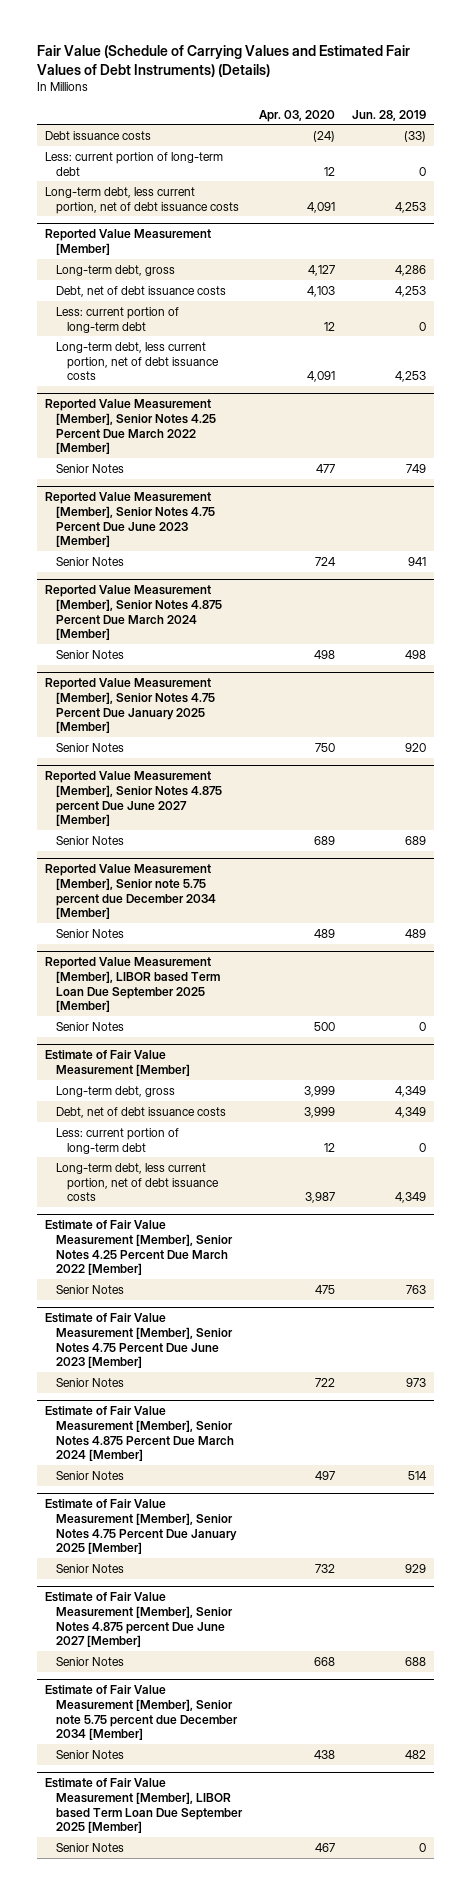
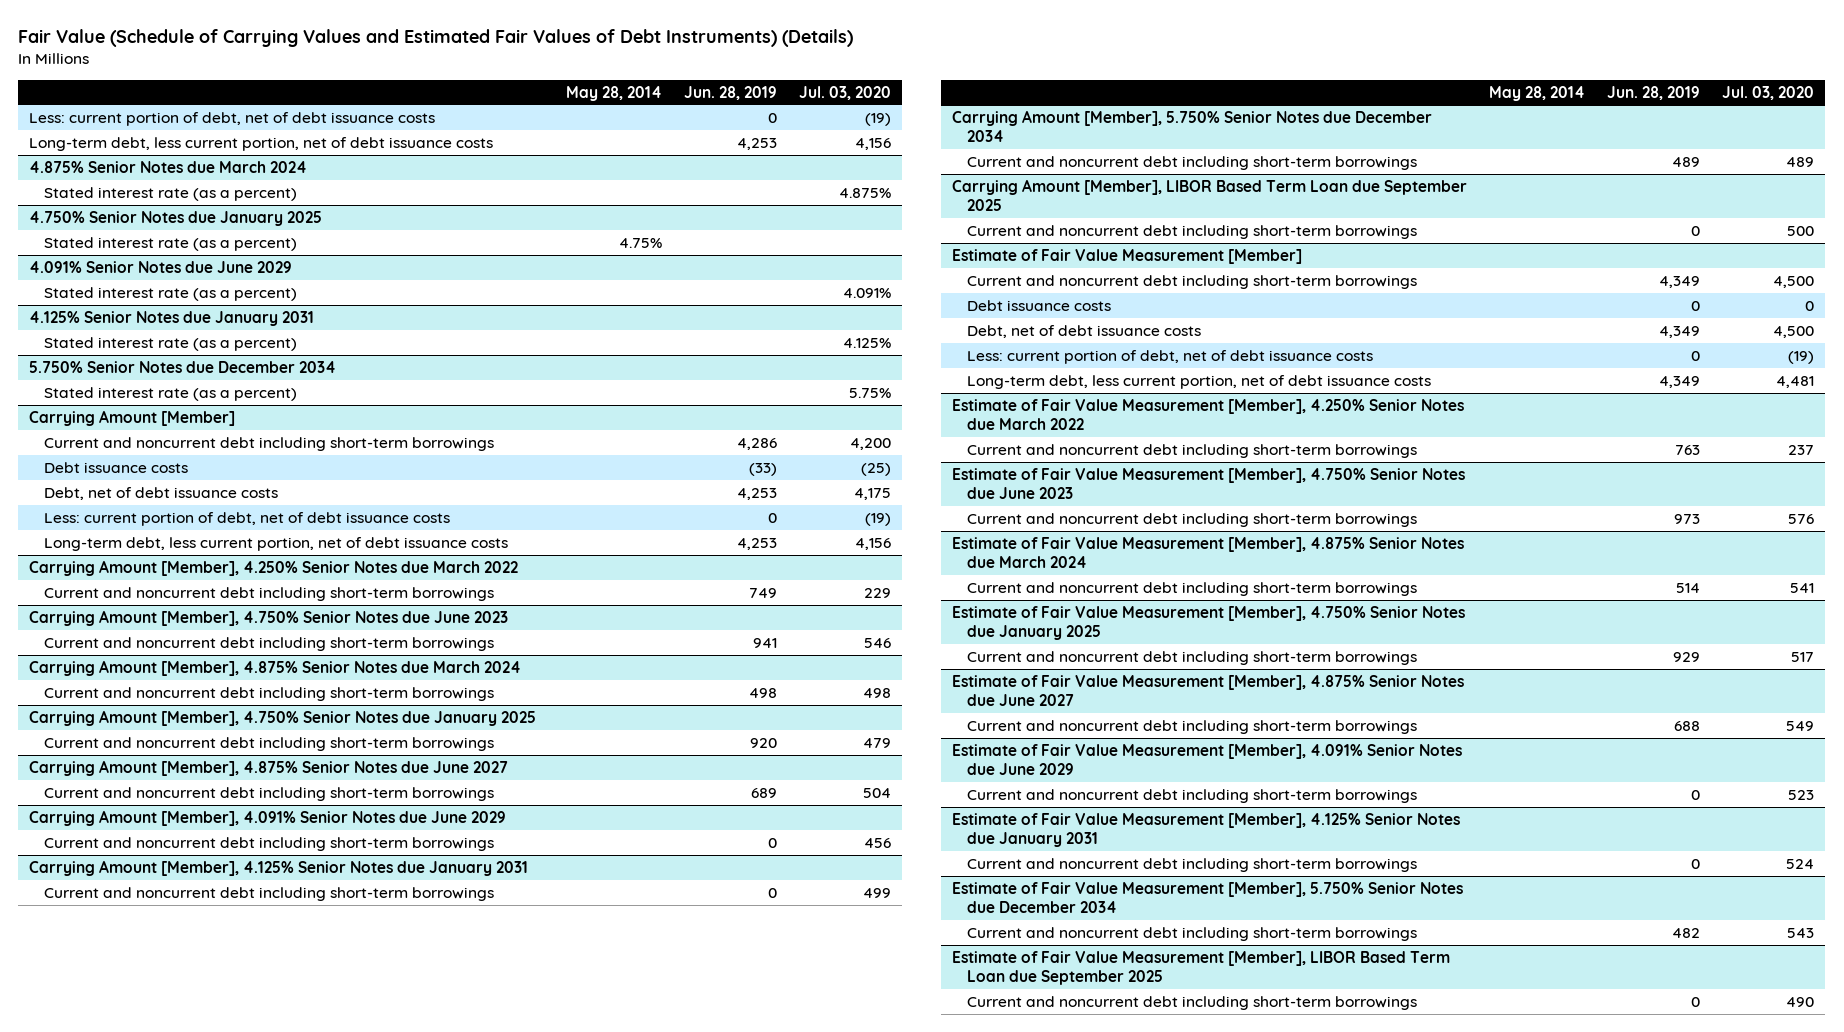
- | Apr. 03, 2020 | Jun. 28, 2019
+ | May 28, 2014 | Jun. 28, 2019 | Jul. 03, 2020
- Debt issuance costs | (24) | (33)
- Less: current portion of long-term debt | 12 | 0
+ Less: current portion of debt, net of debt issuance costs | | 0 | (19)
- Reported Value Measurement [Member]
- Long-term debt, gross | 4,127 | 4,286
+ 4.875% Senior Notes due March 2024
+ Stated interest rate (as a percent) | | | 4.875%
+ 4.750% Senior Notes due January 2025
+ Stated interest rate (as a percent) | 4.75% | |
+ 4.091% Senior Notes due June 2029
+ Stated interest rate (as a percent) | | | 4.091%
+ 4.125% Senior Notes due January 2031
+ Stated interest rate (as a percent) | | | 4.125%
+ 5.750% Senior Notes due December 2034
+ Stated interest rate (as a percent) | | | 5.75%
+ Carrying Amount [Member]
+ Current and noncurrent debt including short-term borrowings | | 4,286 | 4,200
+ Debt issuance costs | | (33) | (25)
- Less: current portion of long-term debt | 12 | 0
+ Less: current portion of debt, net of debt issuance costs | | 0 | (19)
- Reported Value Measurement [Member], Senior Notes 4.25 Percent Due March 2022 [Member]
- Senior Notes | 477 | 749
- Reported Value Measurement [Member], Senior Notes 4.75 Percent Due June 2023 [Member]
- Senior Notes | 724 | 941
- Reported Value Measurement [Member], Senior Notes 4.875 Percent Due March 2024 [Member]
- Senior Notes | 498 | 498
- Reported Value Measurement [Member], Senior Notes 4.75 Percent Due January 2025 [Member]
- Senior Notes | 750 | 920
- Reported Value Measurement [Member], Senior Notes 4.875 percent Due June 2027 [Member]
- Senior Notes | 689 | 689
- Reported Value Measurement [Member], Senior note 5.75 percent due December 2034 [Member]
- Senior Notes | 489 | 489
- Reported Value Measurement [Member], LIBOR based Term Loan Due September 2025 [Member]
- Senior Notes | 500 | 0
+ Carrying Amount [Member], 4.250% Senior Notes due March 2022
+ Current and noncurrent debt including short-term borrowings | | 749 | 229
+ Carrying Amount [Member], 4.750% Senior Notes due June 2023
+ Current and noncurrent debt including short-term borrowings | | 941 | 546
+ Carrying Amount [Member], 4.875% Senior Notes due March 2024
+ Current and noncurrent debt including short-term borrowings | | 498 | 498
+ Carrying Amount [Member], 4.750% Senior Notes due January 2025
+ Current and noncurrent debt including short-term borrowings | | 920 | 479
+ Carrying Amount [Member], 4.875% Senior Notes due June 2027
+ Current and noncurrent debt including short-term borrowings | | 689 | 504
+ Carrying Amount [Member], 4.091% Senior Notes due June 2029
+ Current and noncurrent debt including short-term borrowings | | 0 | 456
+ Carrying Amount [Member], 4.125% Senior Notes due January 2031
+ Current and noncurrent debt including short-term borrowings | | 0 | 499
+ Carrying Amount [Member], 5.750% Senior Notes due December 2034
+ Current and noncurrent debt including short-term borrowings | | 489 | 489
+ Carrying Amount [Member], LIBOR Based Term Loan due September 2025
+ Current and noncurrent debt including short-term borrowings | | 0 | 500
@ Estimate of Fair Value Measurement [Member]
- Long-term debt, gross | 3,999 | 4,349
+ Current and noncurrent debt including short-term borrowings | | 4,349 | 4,500
+ Debt issuance costs | | 0 | 0
- Less: current portion of long-term debt | 12 | 0
+ Less: current portion of debt, net of debt issuance costs | | 0 | (19)
- Estimate of Fair Value Measurement [Member], Senior Notes 4.25 Percent Due March 2022 [Member]
- Senior Notes | 475 | 763
- Estimate of Fair Value Measurement [Member], Senior Notes 4.75 Percent Due June 2023 [Member]
- Senior Notes | 722 | 973
- Estimate of Fair Value Measurement [Member], Senior Notes 4.875 Percent Due March 2024 [Member]
- Senior Notes | 497 | 514
- Estimate of Fair Value Measurement [Member], Senior Notes 4.75 Percent Due January 2025 [Member]
- Senior Notes | 732 | 929
- Estimate of Fair Value Measurement [Member], Senior Notes 4.875 percent Due June 2027 [Member]
- Senior Notes | 668 | 688
- Estimate of Fair Value Measurement [Member], Senior note 5.75 percent due December 2034 [Member]
- Senior Notes | 438 | 482
- Estimate of Fair Value Measurement [Member], LIBOR based Term Loan Due September 2025 [Member]
- Senior Notes | 467 | 0
+ Estimate of Fair Value Measurement [Member], 4.250% Senior Notes due March 2022
+ Current and noncurrent debt including short-term borrowings | | 763 | 237
+ Estimate of Fair Value Measurement [Member], 4.750% Senior Notes due June 2023
+ Current and noncurrent debt including short-term borrowings | | 973 | 576
+ Estimate of Fair Value Measurement [Member], 4.875% Senior Notes due March 2024
+ Current and noncurrent debt including short-term borrowings | | 514 | 541
+ Estimate of Fair Value Measurement [Member], 4.750% Senior Notes due January 2025
+ Current and noncurrent debt including short-term borrowings | | 929 | 517
+ Estimate of Fair Value Measurement [Member], 4.875% Senior Notes due June 2027
+ Current and noncurrent debt including short-term borrowings | | 688 | 549
+ Estimate of Fair Value Measurement [Member], 4.091% Senior Notes due June 2029
+ Current and noncurrent debt including short-term borrowings | | 0 | 523
+ Estimate of Fair Value Measurement [Member], 4.125% Senior Notes due January 2031
+ Current and noncurrent debt including short-term borrowings | | 0 | 524
+ Estimate of Fair Value Measurement [Member], 5.750% Senior Notes due December 2034
+ Current and noncurrent debt including short-term borrowings | | 482 | 543
+ Estimate of Fair Value Measurement [Member], LIBOR Based Term Loan due September 2025
+ Current and noncurrent debt including short-term borrowings | | 0 | 490

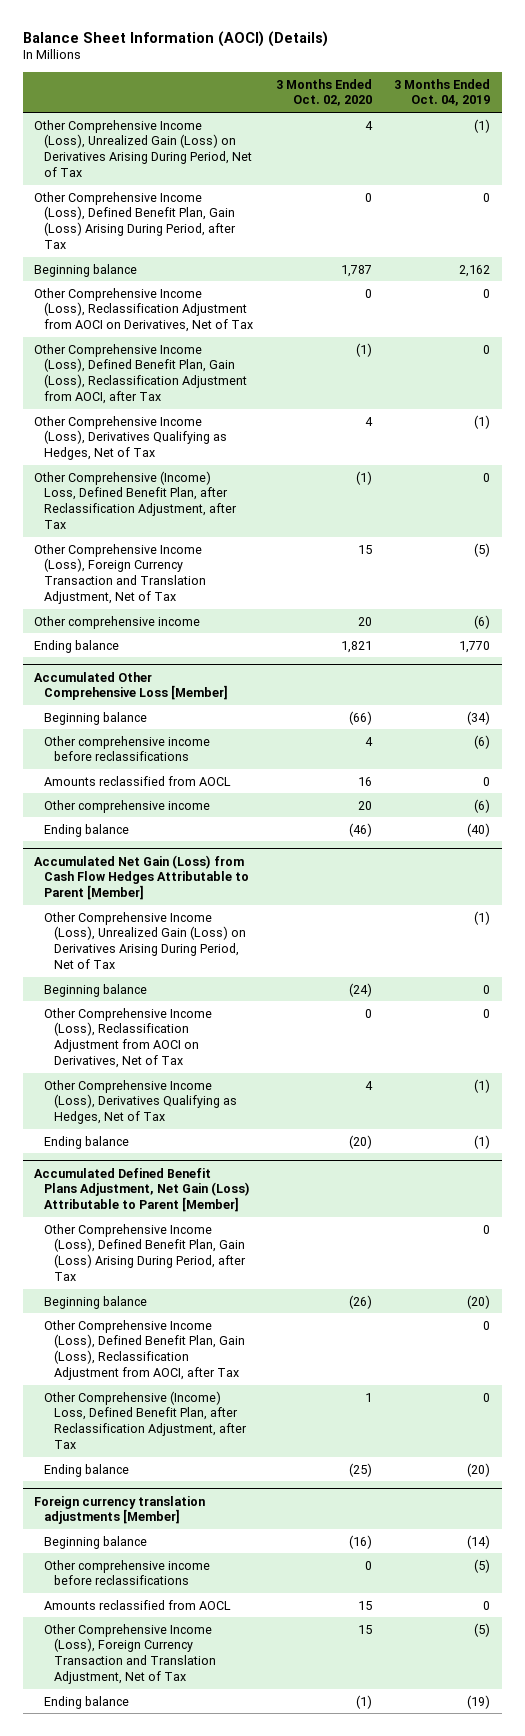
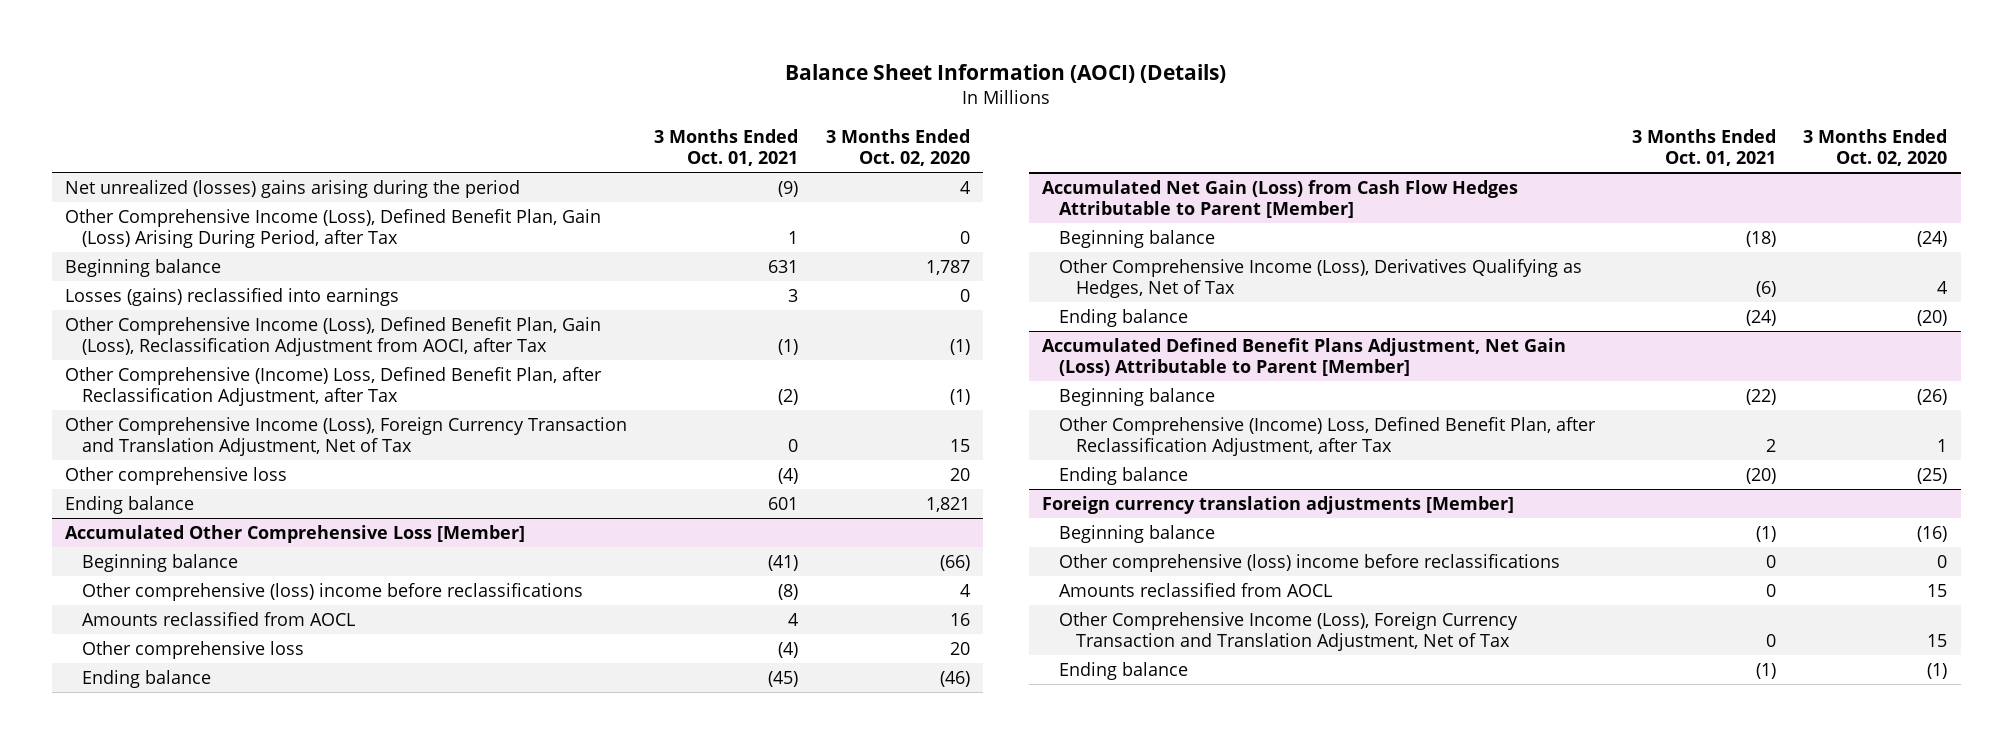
- | 3 Months Ended Oct. 02, 2020 | 3 Months Ended Oct. 04, 2019
+ | 3 Months Ended Oct. 01, 2021 | 3 Months Ended Oct. 02, 2020
- Other Comprehensive Income (Loss), Unrealized Gain (Loss) on Derivatives Arising During Period, Net of Tax | 4 | (1)
+ Net unrealized (losses) gains arising during the period | (9) | 4
- Other Comprehensive Income (Loss), Reclassification Adjustment from AOCI on Derivatives, Net of Tax | 0 | 0
+ Losses (gains) reclassified into earnings | 3 | 0
- Other Comprehensive Income (Loss), Derivatives Qualifying as Hedges, Net of Tax | 4 | (1)
- Other comprehensive income | 20 | (6)
+ Other comprehensive loss | (4) | 20
@ Accumulated Other Comprehensive Loss [Member]
- Other comprehensive income before reclassifications | 4 | (6)
+ Other comprehensive (loss) income before reclassifications | (8) | 4
- Other comprehensive income | 20 | (6)
+ Other comprehensive loss | (4) | 20
@ Accumulated Net Gain (Loss) from Cash Flow Hedges Attributable to Parent [Member]
- Other Comprehensive Income (Loss), Unrealized Gain (Loss) on Derivatives Arising During Period, Net of Tax | | (1)
- Other Comprehensive Income (Loss), Reclassification Adjustment from AOCI on Derivatives, Net of Tax | 0 | 0
@ Accumulated Defined Benefit Plans Adjustment, Net Gain (Loss) Attributable to Parent [Member]
- Other Comprehensive Income (Loss), Defined Benefit Plan, Gain (Loss) Arising During Period, after Tax | | 0
- Other Comprehensive Income (Loss), Defined Benefit Plan, Gain (Loss), Reclassification Adjustment from AOCI, after Tax | | 0
@ Foreign currency translation adjustments [Member]
- Other comprehensive income before reclassifications | 0 | (5)
+ Other comprehensive (loss) income before reclassifications | 0 | 0

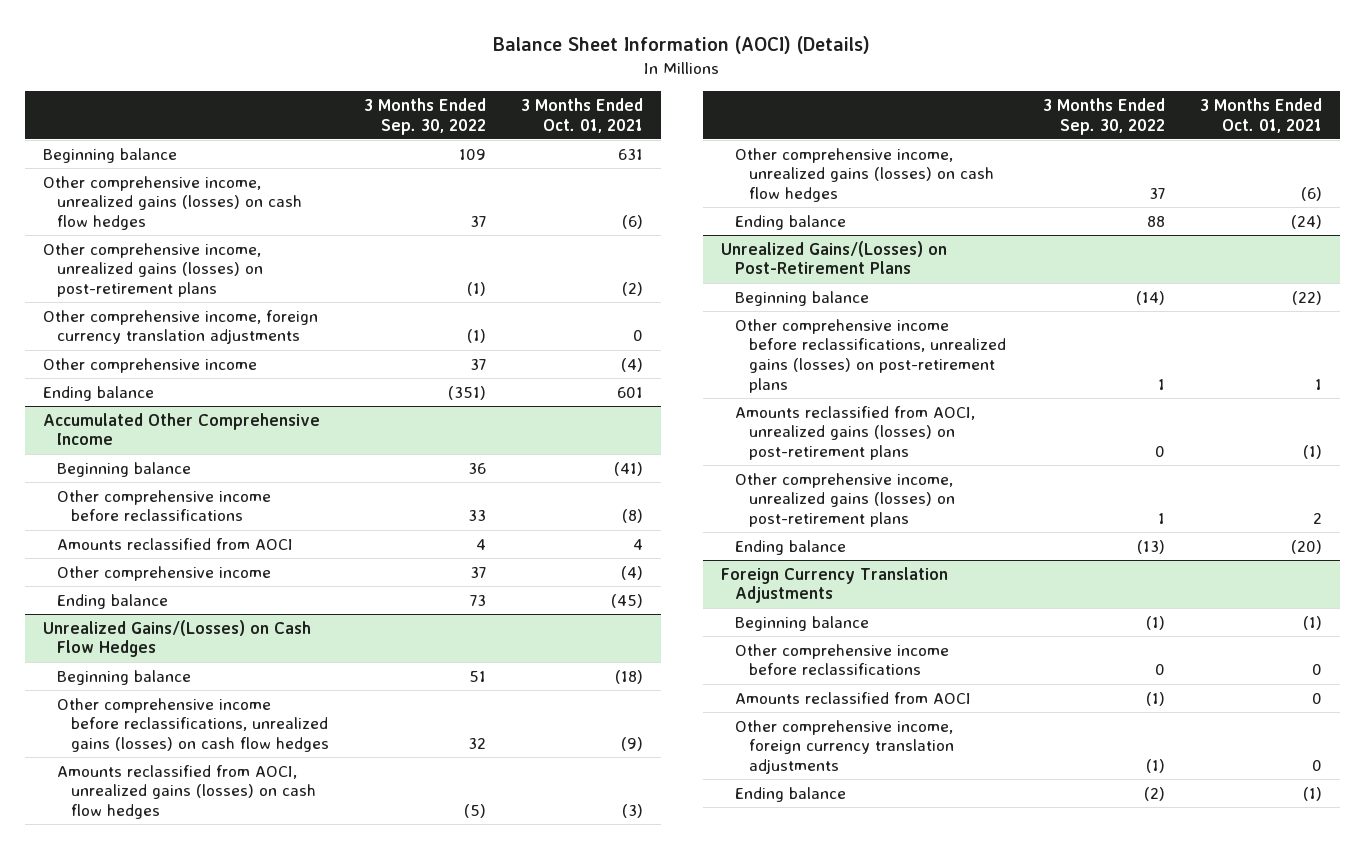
- | 3 Months Ended Oct. 01, 2021 | 3 Months Ended Oct. 02, 2020
+ | 3 Months Ended Sep. 30, 2022 | 3 Months Ended Oct. 01, 2021
- Net unrealized (losses) gains arising during the period | (9) | 4
- Other Comprehensive Income (Loss), Defined Benefit Plan, Gain (Loss) Arising During Period, after Tax | 1 | 0
- Losses (gains) reclassified into earnings | 3 | 0
- Other Comprehensive Income (Loss), Defined Benefit Plan, Gain (Loss), Reclassification Adjustment from AOCI, after Tax | (1) | (1)
- Other Comprehensive (Income) Loss, Defined Benefit Plan, after Reclassification Adjustment, after Tax | (2) | (1)
- Other Comprehensive Income (Loss), Foreign Currency Transaction and Translation Adjustment, Net of Tax | 0 | 15
- Other comprehensive loss | (4) | 20
+ Other comprehensive income, unrealized gains (losses) on cash flow hedges | 37 | (6)
+ Other comprehensive income, unrealized gains (losses) on post-retirement plans | (1) | (2)
+ Other comprehensive income, foreign currency translation adjustments | (1) | 0
+ Other comprehensive income | 37 | (4)
- Accumulated Other Comprehensive Loss [Member]
+ Accumulated Other Comprehensive Income
- Other comprehensive (loss) income before reclassifications | (8) | 4
- Amounts reclassified from AOCL | 4 | 16
- Other comprehensive loss | (4) | 20
+ Other comprehensive income before reclassifications | 33 | (8)
+ Amounts reclassified from AOCI | 4 | 4
+ Other comprehensive income | 37 | (4)
- Accumulated Net Gain (Loss) from Cash Flow Hedges Attributable to Parent [Member]
+ Unrealized Gains/(Losses) on Cash Flow Hedges
- Other Comprehensive Income (Loss), Derivatives Qualifying as Hedges, Net of Tax | (6) | 4
+ Other comprehensive income before reclassifications, unrealized gains (losses) on cash flow hedges | 32 | (9)
+ Amounts reclassified from AOCI, unrealized gains (losses) on cash flow hedges | (5) | (3)
+ Other comprehensive income, unrealized gains (losses) on cash flow hedges | 37 | (6)
- Accumulated Defined Benefit Plans Adjustment, Net Gain (Loss) Attributable to Parent [Member]
+ Unrealized Gains/(Losses) on Post-Retirement Plans
- Other Comprehensive (Income) Loss, Defined Benefit Plan, after Reclassification Adjustment, after Tax | 2 | 1
+ Other comprehensive income before reclassifications, unrealized gains (losses) on post-retirement plans | 1 | 1
+ Amounts reclassified from AOCI, unrealized gains (losses) on post-retirement plans | 0 | (1)
+ Other comprehensive income, unrealized gains (losses) on post-retirement plans | 1 | 2
- Foreign currency translation adjustments [Member]
+ Foreign Currency Translation Adjustments
- Other comprehensive (loss) income before reclassifications | 0 | 0
- Amounts reclassified from AOCL | 0 | 15
- Other Comprehensive Income (Loss), Foreign Currency Transaction and Translation Adjustment, Net of Tax | 0 | 15
+ Other comprehensive income before reclassifications | 0 | 0
+ Amounts reclassified from AOCI | (1) | 0
+ Other comprehensive income, foreign currency translation adjustments | (1) | 0

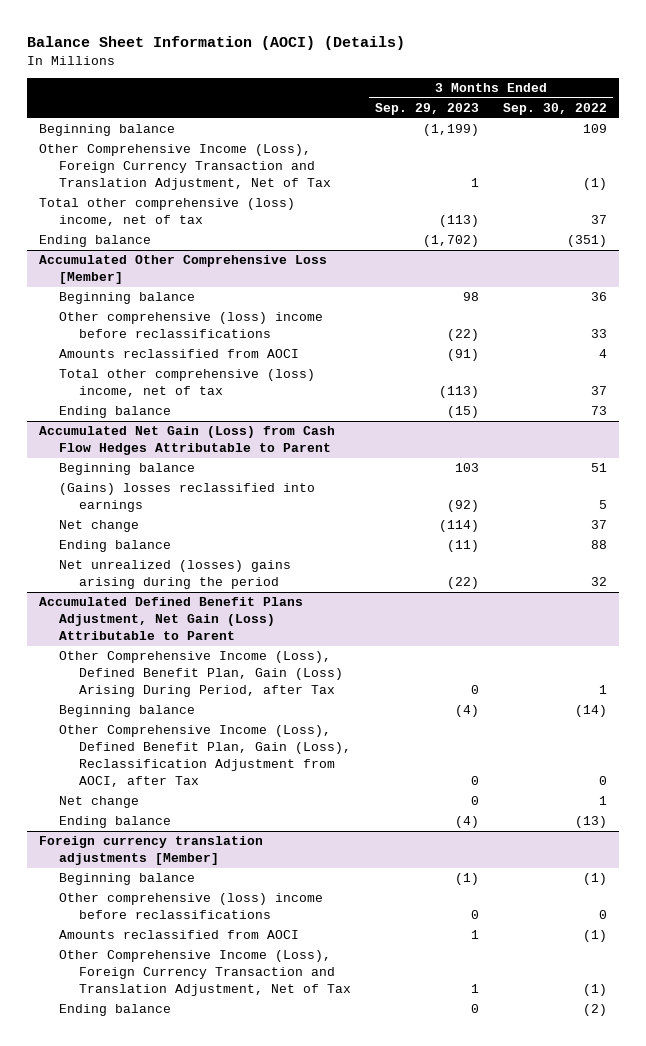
- | 3 Months Ended Sep. 30, 2022 | 3 Months Ended Oct. 01, 2021
+ | 3 Months Ended Sep. 29, 2023 | 3 Months Ended Sep. 30, 2022
- Other comprehensive income, unrealized gains (losses) on cash flow hedges | 37 | (6)
- Other comprehensive income, unrealized gains (losses) on post-retirement plans | (1) | (2)
- Other comprehensive income, foreign currency translation adjustments | (1) | 0
- Other comprehensive income | 37 | (4)
+ Other Comprehensive Income (Loss), Foreign Currency Transaction and Translation Adjustment, Net of Tax | 1 | (1)
+ Total other comprehensive (loss) income, net of tax | (113) | 37
- Accumulated Other Comprehensive Income
+ Accumulated Other Comprehensive Loss [Member]
- Other comprehensive income before reclassifications | 33 | (8)
+ Other comprehensive (loss) income before reclassifications | (22) | 33
- Other comprehensive income | 37 | (4)
+ Total other comprehensive (loss) income, net of tax | (113) | 37
- Unrealized Gains/(Losses) on Cash Flow Hedges
+ Accumulated Net Gain (Loss) from Cash Flow Hedges Attributable to Parent
- Other comprehensive income before reclassifications, unrealized gains (losses) on cash flow hedges | 32 | (9)
- Amounts reclassified from AOCI, unrealized gains (losses) on cash flow hedges | (5) | (3)
- Other comprehensive income, unrealized gains (losses) on cash flow hedges | 37 | (6)
+ (Gains) losses reclassified into earnings | (92) | 5
+ Net change | (114) | 37
- Unrealized Gains/(Losses) on Post-Retirement Plans
+ Net unrealized (losses) gains arising during the period | (22) | 32
+ Accumulated Defined Benefit Plans Adjustment, Net Gain (Loss) Attributable to Parent
+ Other Comprehensive Income (Loss), Defined Benefit Plan, Gain (Loss) Arising During Period, after Tax | 0 | 1
- Other comprehensive income before reclassifications, unrealized gains (losses) on post-retirement plans | 1 | 1
- Amounts reclassified from AOCI, unrealized gains (losses) on post-retirement plans | 0 | (1)
- Other comprehensive income, unrealized gains (losses) on post-retirement plans | 1 | 2
+ Other Comprehensive Income (Loss), Defined Benefit Plan, Gain (Loss), Reclassification Adjustment from AOCI, after Tax | 0 | 0
+ Net change | 0 | 1
- Foreign Currency Translation Adjustments
+ Foreign currency translation adjustments [Member]
- Other comprehensive income before reclassifications | 0 | 0
+ Other comprehensive (loss) income before reclassifications | 0 | 0
- Other comprehensive income, foreign currency translation adjustments | (1) | 0
+ Other Comprehensive Income (Loss), Foreign Currency Transaction and Translation Adjustment, Net of Tax | 1 | (1)

